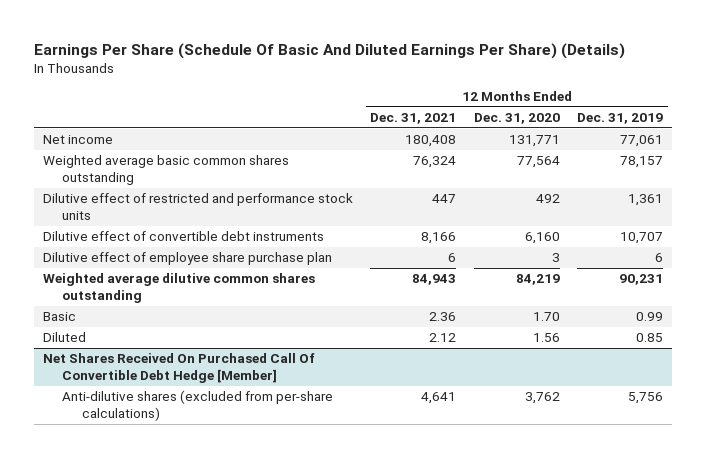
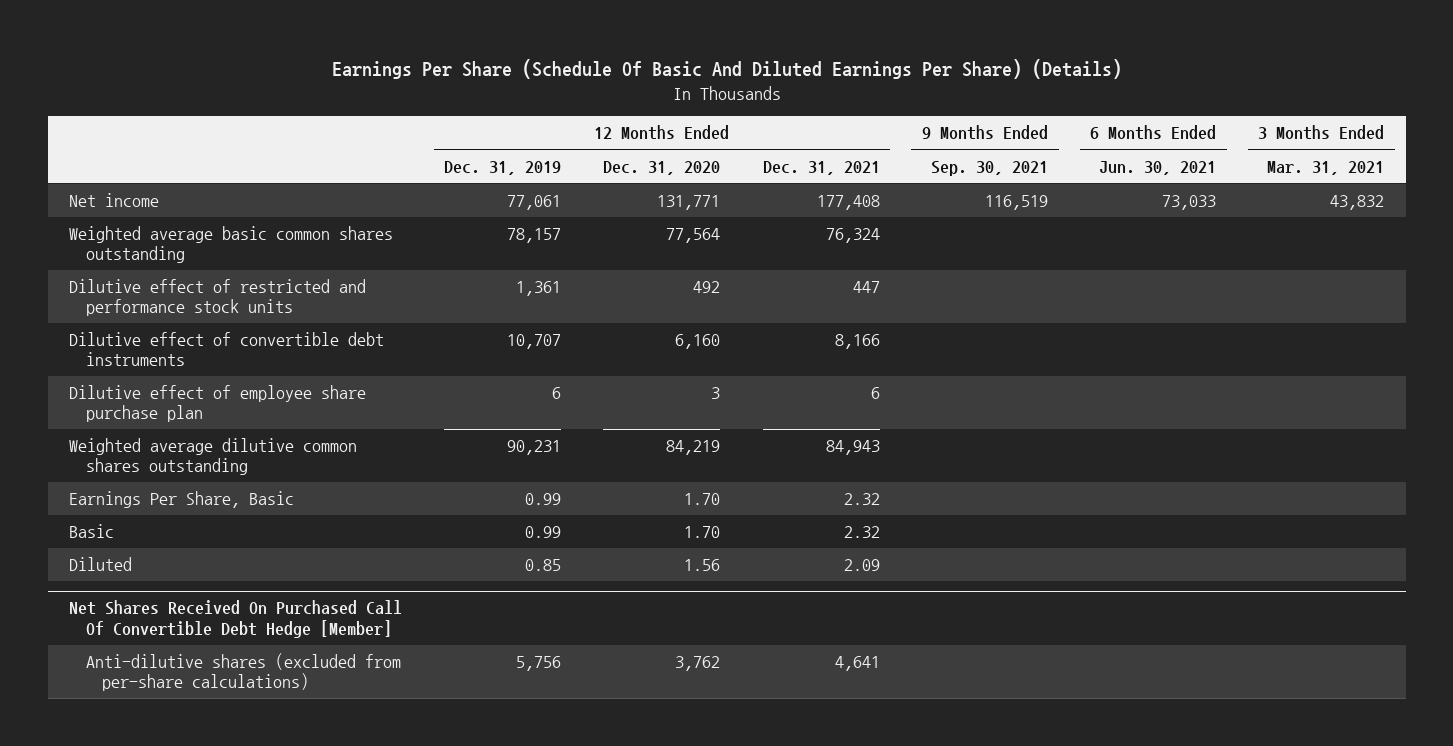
- | 12 Months Ended Dec. 31, 2021 | 12 Months Ended Dec. 31, 2020 | 12 Months Ended Dec. 31, 2019
+ | 12 Months Ended Dec. 31, 2019 | 12 Months Ended Dec. 31, 2020 | 12 Months Ended Dec. 31, 2021 | 9 Months Ended Sep. 30, 2021 | 6 Months Ended Jun. 30, 2021 | 3 Months Ended Mar. 31, 2021
- Net income | 180,408 | 131,771 | 77,061
+ Net income | 77,061 | 131,771 | 177,408 | 116,519 | 73,033 | 43,832
- Basic | 2.36 | 1.70 | 0.99
- Diluted | 2.12 | 1.56 | 0.85
+ Earnings Per Share, Basic | 0.99 | 1.70 | 2.32 | | |
+ Basic | 0.99 | 1.70 | 2.32 | | |
+ Diluted | 0.85 | 1.56 | 2.09 | | |

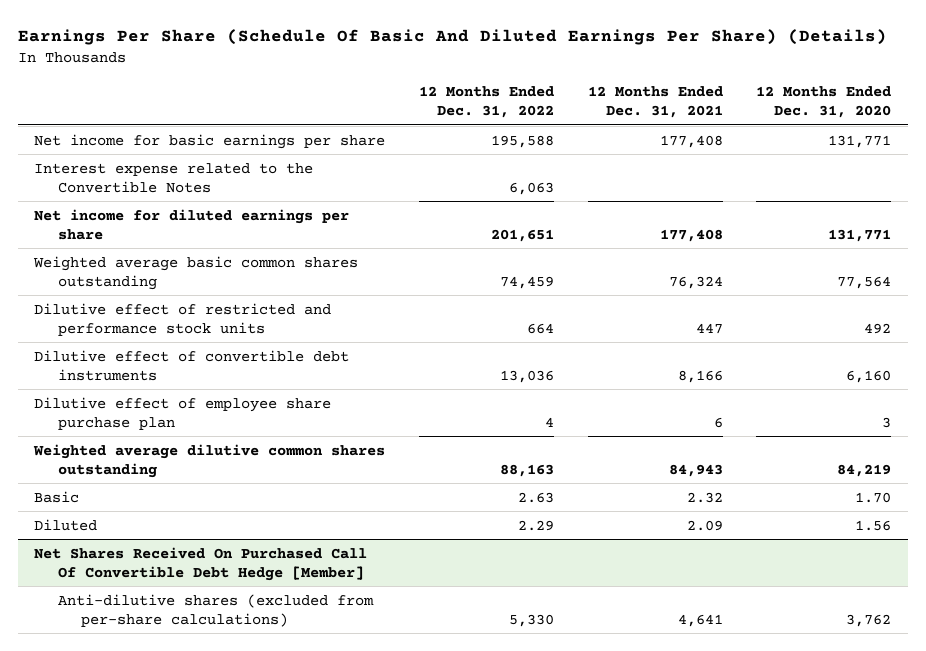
- | 12 Months Ended Dec. 31, 2019 | 12 Months Ended Dec. 31, 2020 | 12 Months Ended Dec. 31, 2021 | 9 Months Ended Sep. 30, 2021 | 6 Months Ended Jun. 30, 2021 | 3 Months Ended Mar. 31, 2021
+ | 12 Months Ended Dec. 31, 2022 | 12 Months Ended Dec. 31, 2021 | 12 Months Ended Dec. 31, 2020
- Net income | 77,061 | 131,771 | 177,408 | 116,519 | 73,033 | 43,832
+ Net income for basic earnings per share | 195,588 | 177,408 | 131,771
+ Interest expense related to the Convertible Notes | 6,063 | |
+ Net income for diluted earnings per share | 201,651 | 177,408 | 131,771
- Earnings Per Share, Basic | 0.99 | 1.70 | 2.32 | | |

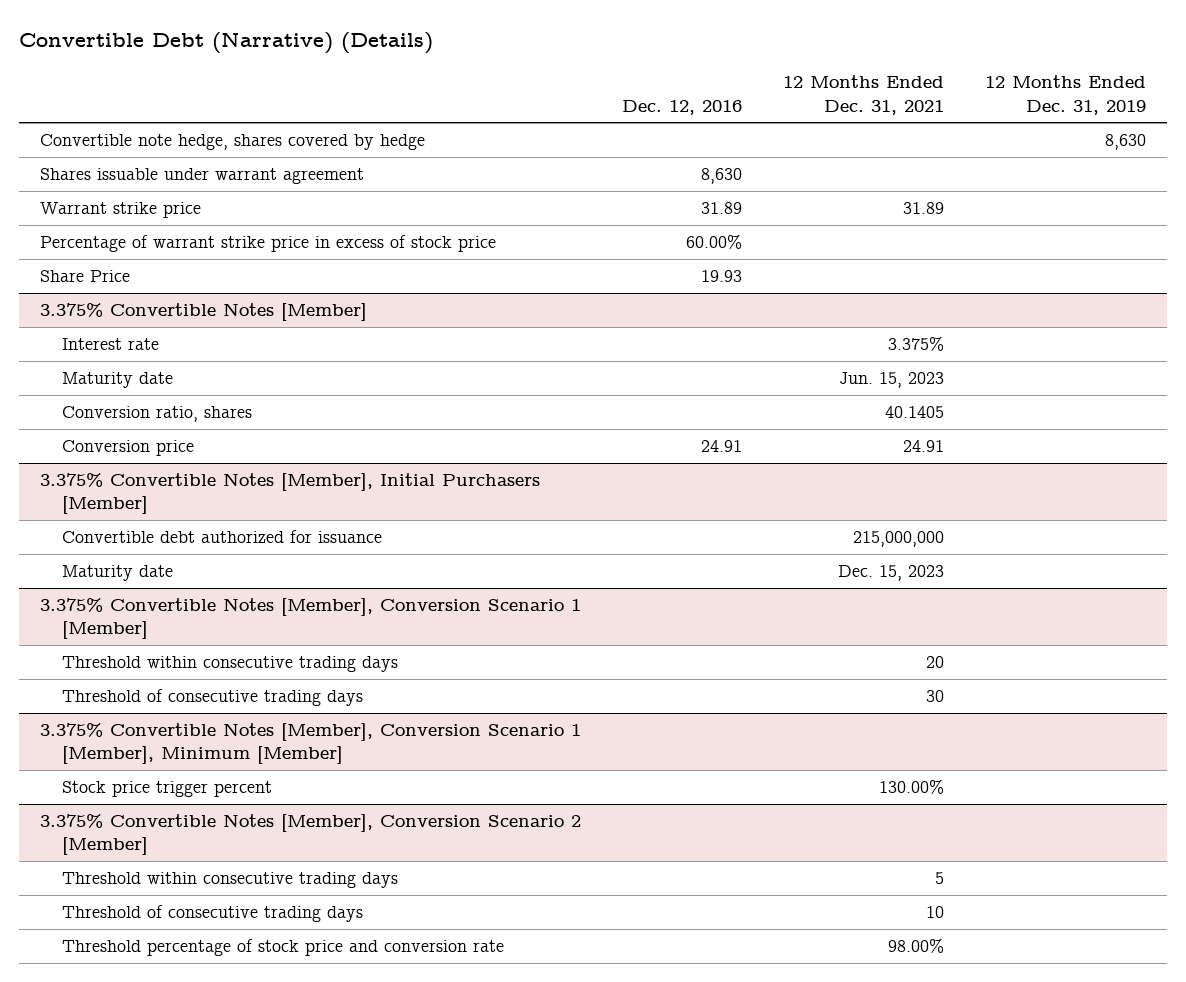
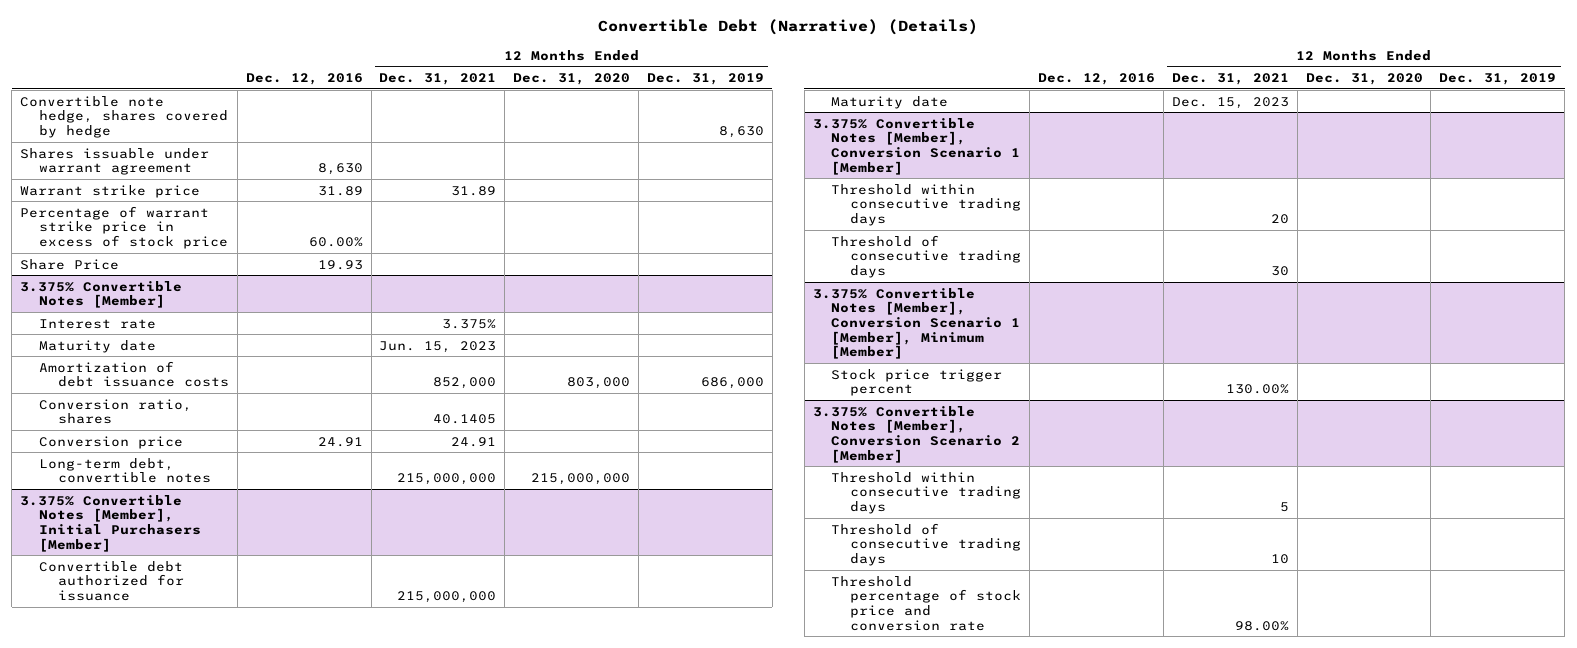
- | Dec. 12, 2016 | 12 Months Ended Dec. 31, 2021 | 12 Months Ended Dec. 31, 2019
+ | Dec. 12, 2016 | 12 Months Ended Dec. 31, 2021 | 12 Months Ended Dec. 31, 2020 | 12 Months Ended Dec. 31, 2019
@ 3.375% Convertible Notes [Member]
+ Amortization of debt issuance costs | | 852,000 | 803,000 | 686,000
+ Long-term debt, convertible notes | | 215,000,000 | 215,000,000 |

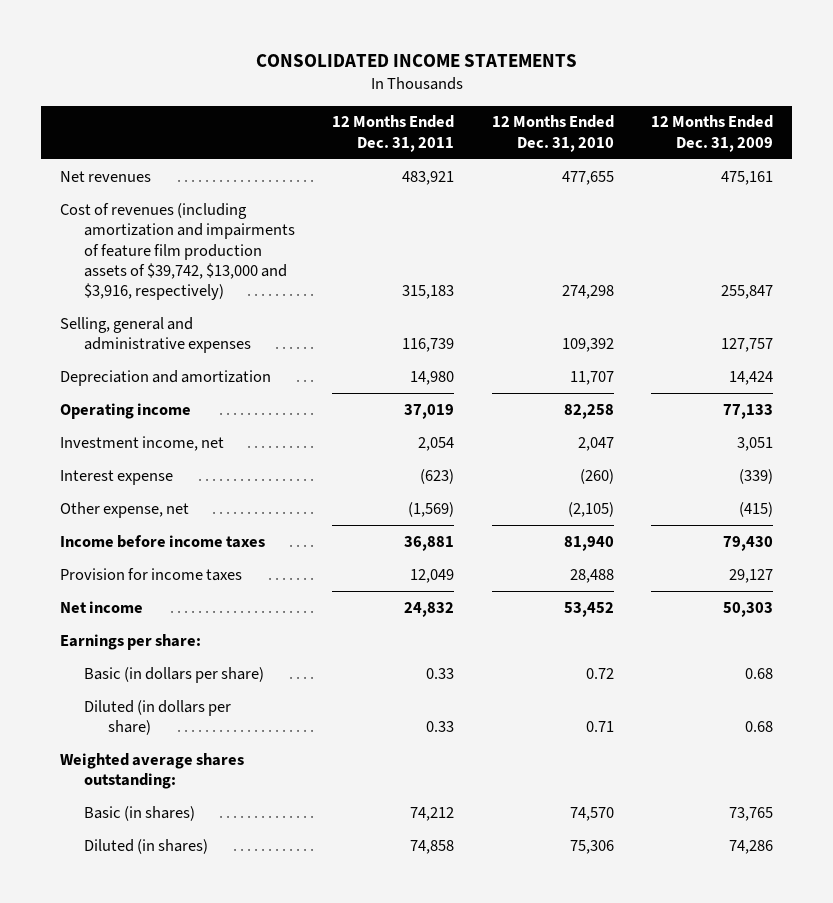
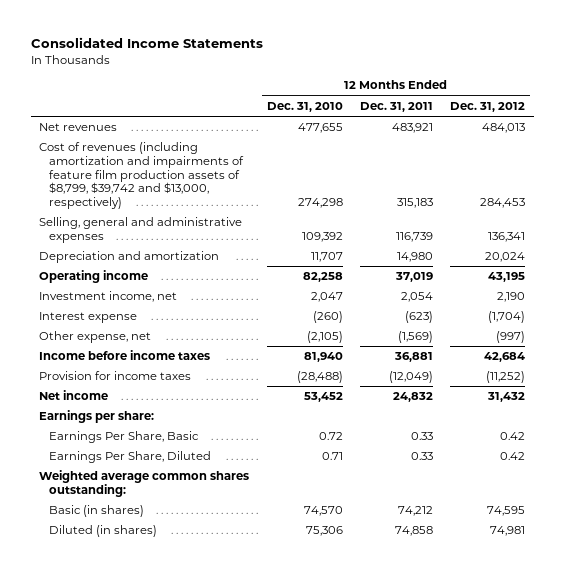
- CONSOLIDATED INCOME STATEMENTS
+ Consolidated Income Statements
- | 12 Months Ended Dec. 31, 2011 | 12 Months Ended Dec. 31, 2010 | 12 Months Ended Dec. 31, 2009
+ | 12 Months Ended Dec. 31, 2010 | 12 Months Ended Dec. 31, 2011 | 12 Months Ended Dec. 31, 2012
- Cost of revenues (including amortization and impairments of feature film production assets of $39,742, $13,000 and $3,916, respectively) | 315,183 | 274,298 | 255,847
+ Cost of revenues (including amortization and impairments of feature film production assets of $8,799, $39,742 and $13,000, respectively) | 274,298 | 315,183 | 284,453
- Provision for income taxes | 12,049 | 28,488 | 29,127
+ Provision for income taxes | (28,488) | (12,049) | (11,252)
- Basic (in dollars per share) | 0.33 | 0.72 | 0.68
- Diluted (in dollars per share) | 0.33 | 0.71 | 0.68
- Weighted average shares outstanding:
+ Earnings Per Share, Basic | 0.72 | 0.33 | 0.42
+ Earnings Per Share, Diluted | 0.71 | 0.33 | 0.42
+ Weighted average common shares outstanding:

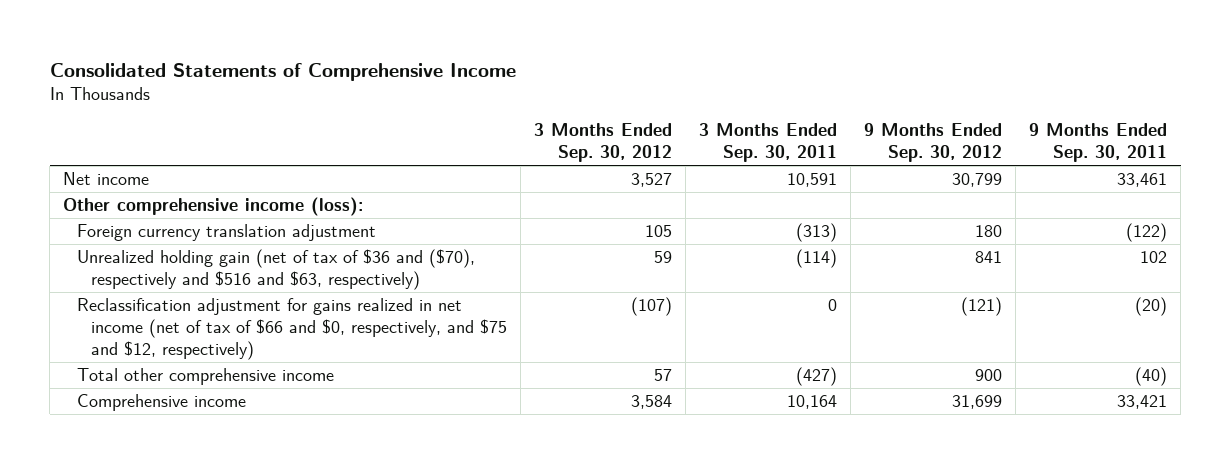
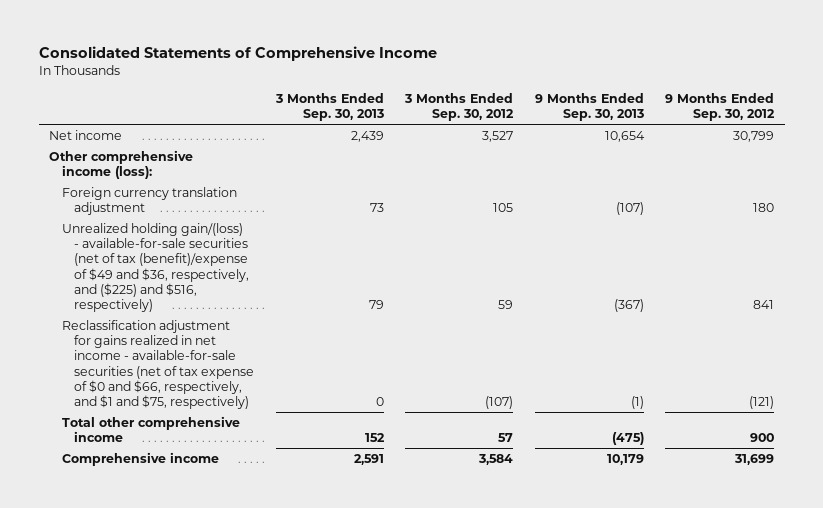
- | 3 Months Ended Sep. 30, 2012 | 3 Months Ended Sep. 30, 2011 | 9 Months Ended Sep. 30, 2012 | 9 Months Ended Sep. 30, 2011
+ | 3 Months Ended Sep. 30, 2013 | 3 Months Ended Sep. 30, 2012 | 9 Months Ended Sep. 30, 2013 | 9 Months Ended Sep. 30, 2012
- Unrealized holding gain (net of tax of $36 and ($70), respectively and $516 and $63, respectively) | 59 | (114) | 841 | 102
- Reclassification adjustment for gains realized in net income (net of tax of $66 and $0, respectively, and $75 and $12, respectively) | (107) | 0 | (121) | (20)
+ Unrealized holding gain/(loss) - available-for-sale securities (net of tax (benefit)/expense of $49 and $36, respectively, and ($225) and $516, respectively) | 79 | 59 | (367) | 841
+ Reclassification adjustment for gains realized in net income - available-for-sale securities (net of tax expense of $0 and $66, respectively, and $1 and $75, respectively) | 0 | (107) | (1) | (121)

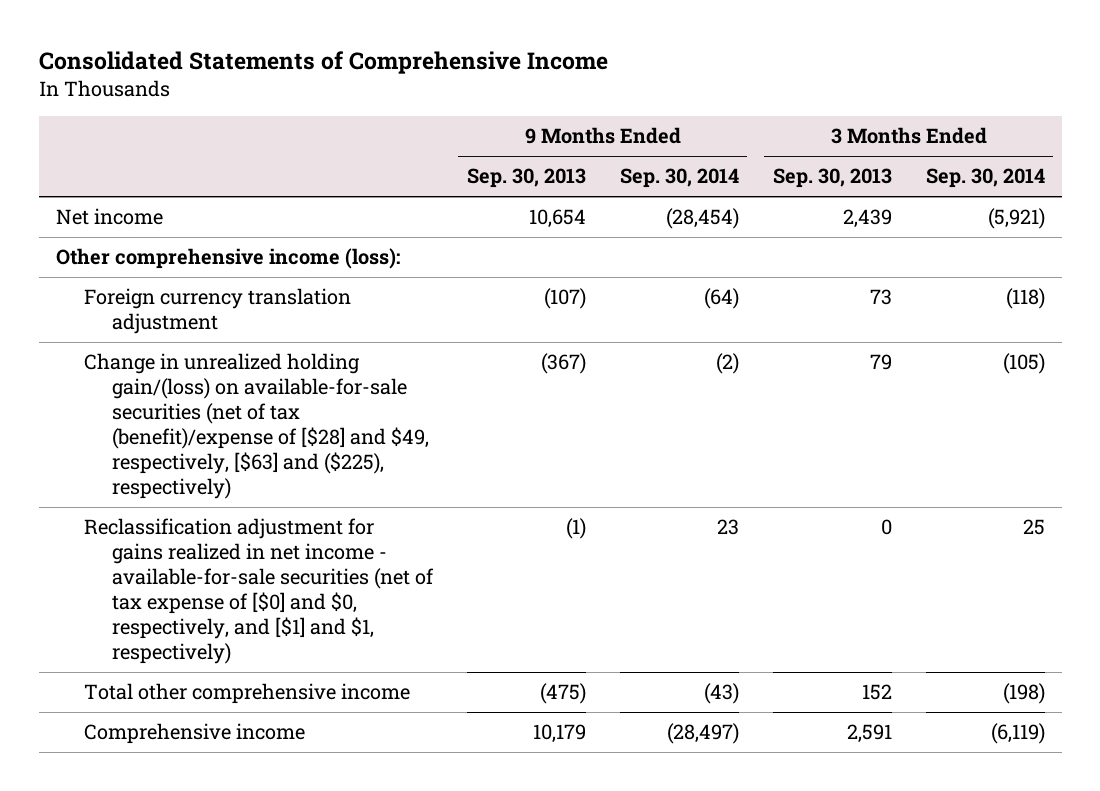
- | 3 Months Ended Sep. 30, 2013 | 3 Months Ended Sep. 30, 2012 | 9 Months Ended Sep. 30, 2013 | 9 Months Ended Sep. 30, 2012
+ | 9 Months Ended Sep. 30, 2013 | 9 Months Ended Sep. 30, 2014 | 3 Months Ended Sep. 30, 2013 | 3 Months Ended Sep. 30, 2014
- Unrealized holding gain/(loss) - available-for-sale securities (net of tax (benefit)/expense of $49 and $36, respectively, and ($225) and $516, respectively) | 79 | 59 | (367) | 841
- Reclassification adjustment for gains realized in net income - available-for-sale securities (net of tax expense of $0 and $66, respectively, and $1 and $75, respectively) | 0 | (107) | (1) | (121)
+ Change in unrealized holding gain/(loss) on available-for-sale securities (net of tax (benefit)/expense of [$28] and $49, respectively, [$63] and ($225), respectively) | (367) | (2) | 79 | (105)
+ Reclassification adjustment for gains realized in net income - available-for-sale securities (net of tax expense of [$0] and $0, respectively, and [$1] and $1, respectively) | (1) | 23 | 0 | 25

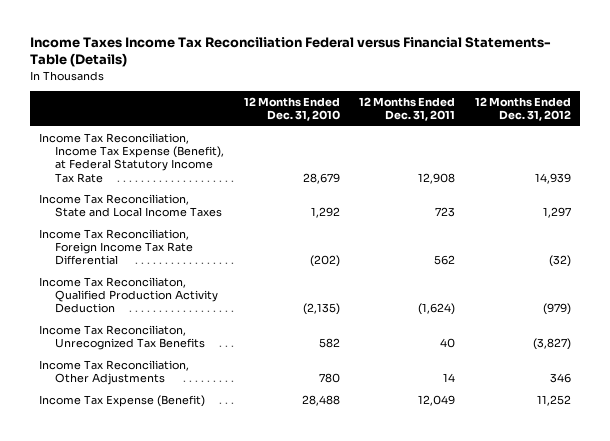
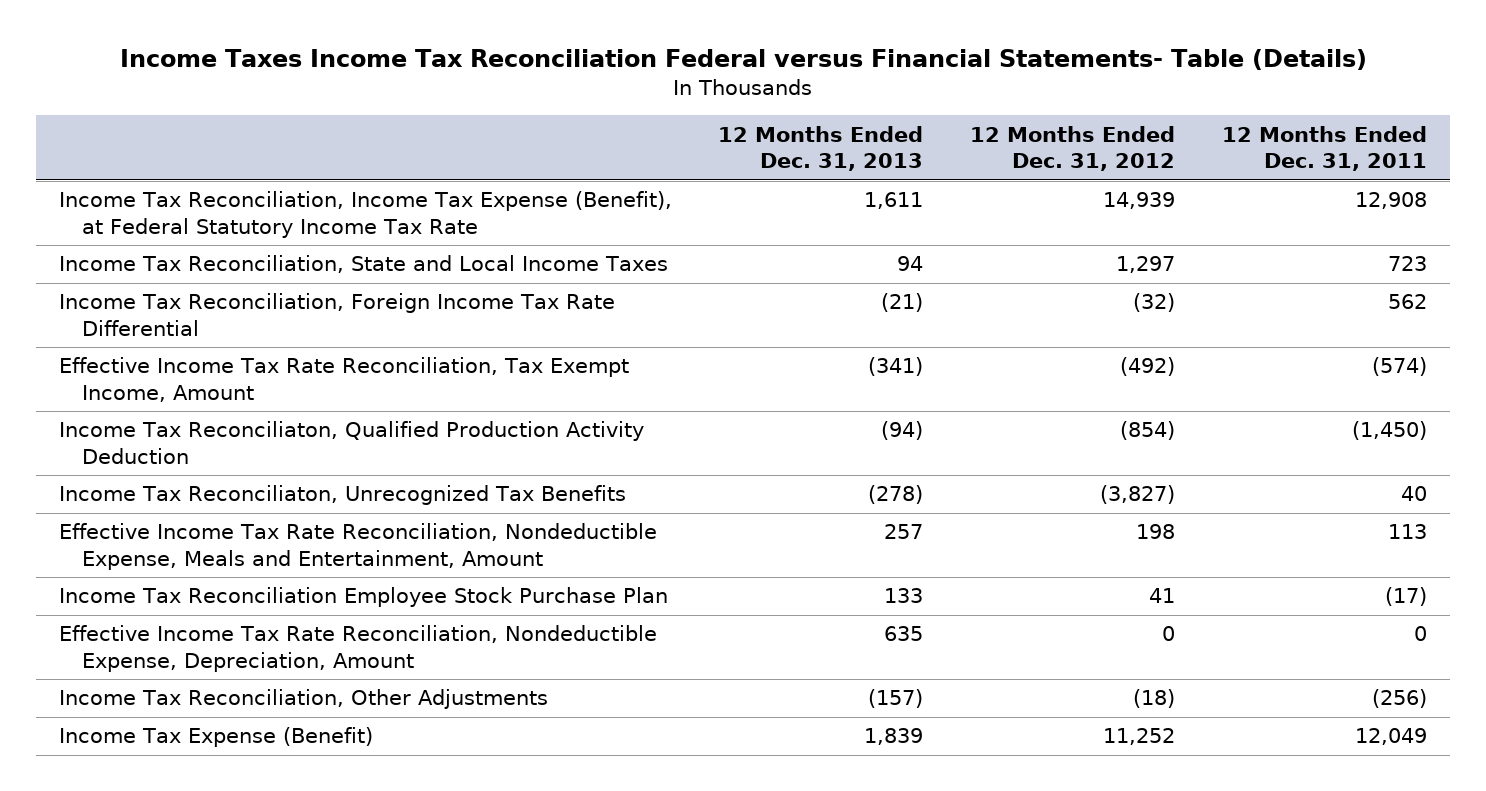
- | 12 Months Ended Dec. 31, 2010 | 12 Months Ended Dec. 31, 2011 | 12 Months Ended Dec. 31, 2012
+ | 12 Months Ended Dec. 31, 2013 | 12 Months Ended Dec. 31, 2012 | 12 Months Ended Dec. 31, 2011
- Income Tax Reconciliaton, Qualified Production Activity Deduction | (2,135) | (1,624) | (979)
+ Effective Income Tax Rate Reconciliation, Tax Exempt Income, Amount | (341) | (492) | (574)
+ Income Tax Reconciliaton, Qualified Production Activity Deduction | (94) | (854) | (1,450)
- Income Tax Reconciliation, Other Adjustments | 780 | 14 | 346
+ Effective Income Tax Rate Reconciliation, Nondeductible Expense, Meals and Entertainment, Amount | 257 | 198 | 113
+ Income Tax Reconciliation Employee Stock Purchase Plan | 133 | 41 | (17)
+ Effective Income Tax Rate Reconciliation, Nondeductible Expense, Depreciation, Amount | 635 | 0 | 0
+ Income Tax Reconciliation, Other Adjustments | (157) | (18) | (256)

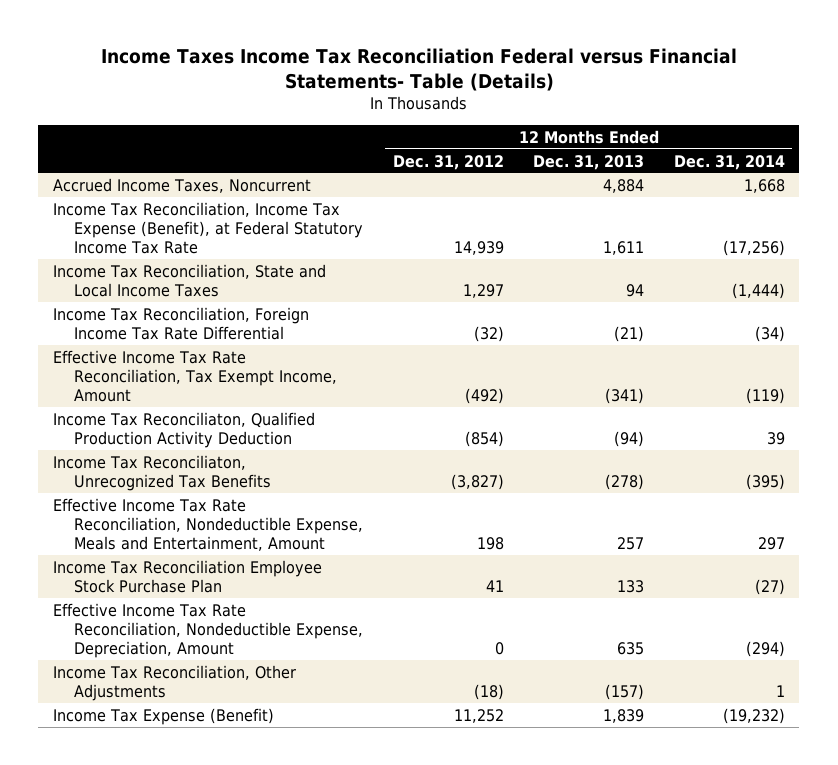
- | 12 Months Ended Dec. 31, 2013 | 12 Months Ended Dec. 31, 2012 | 12 Months Ended Dec. 31, 2011
+ | 12 Months Ended Dec. 31, 2012 | 12 Months Ended Dec. 31, 2013 | 12 Months Ended Dec. 31, 2014
+ Accrued Income Taxes, Noncurrent | | 4,884 | 1,668

